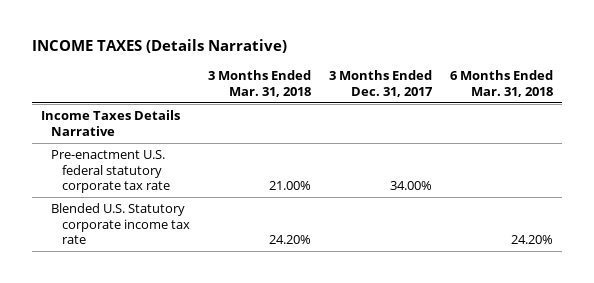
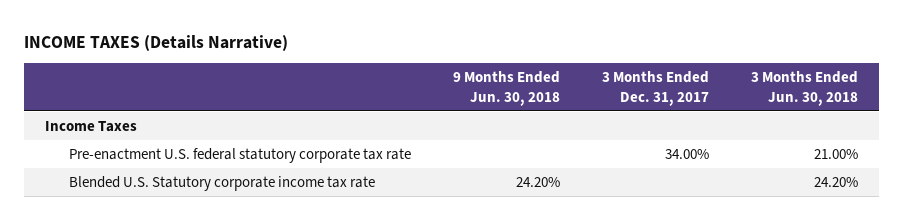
- | 3 Months Ended Mar. 31, 2018 | 3 Months Ended Dec. 31, 2017 | 6 Months Ended Mar. 31, 2018
+ | 9 Months Ended Jun. 30, 2018 | 3 Months Ended Dec. 31, 2017 | 3 Months Ended Jun. 30, 2018
- Income Taxes Details Narrative
+ Income Taxes

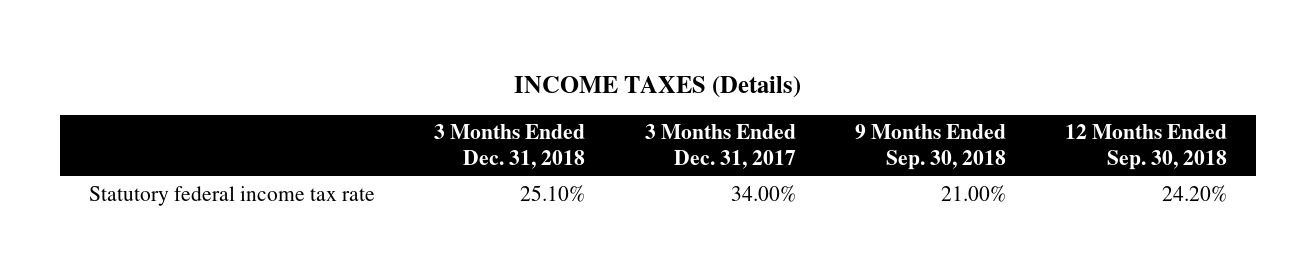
- INCOME TAXES (Details Narrative)
+ INCOME TAXES (Details)
- | 9 Months Ended Jun. 30, 2018 | 3 Months Ended Dec. 31, 2017 | 3 Months Ended Jun. 30, 2018
+ | 3 Months Ended Dec. 31, 2018 | 3 Months Ended Dec. 31, 2017 | 9 Months Ended Sep. 30, 2018 | 12 Months Ended Sep. 30, 2018
- Income Taxes
- Pre-enactment U.S. federal statutory corporate tax rate | | 34.00% | 21.00%
- Blended U.S. Statutory corporate income tax rate | 24.20% | | 24.20%
+ Statutory federal income tax rate | 25.10% | 34.00% | 21.00% | 24.20%

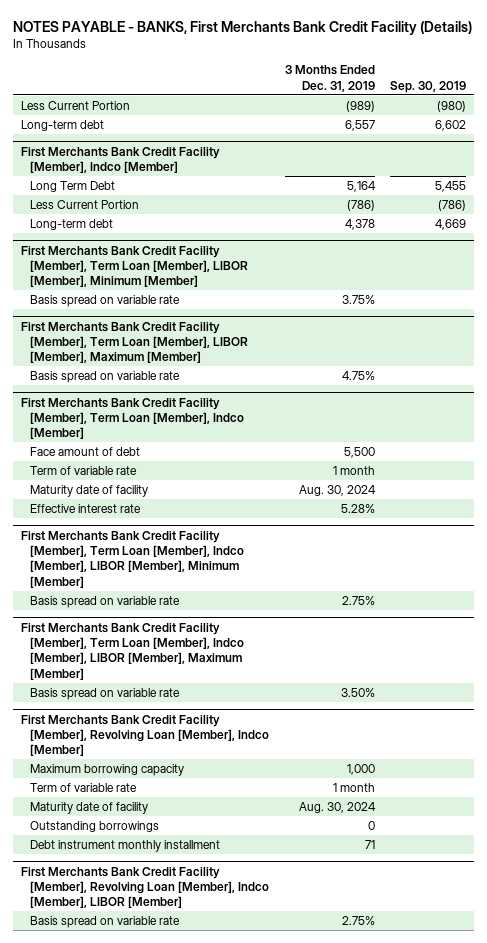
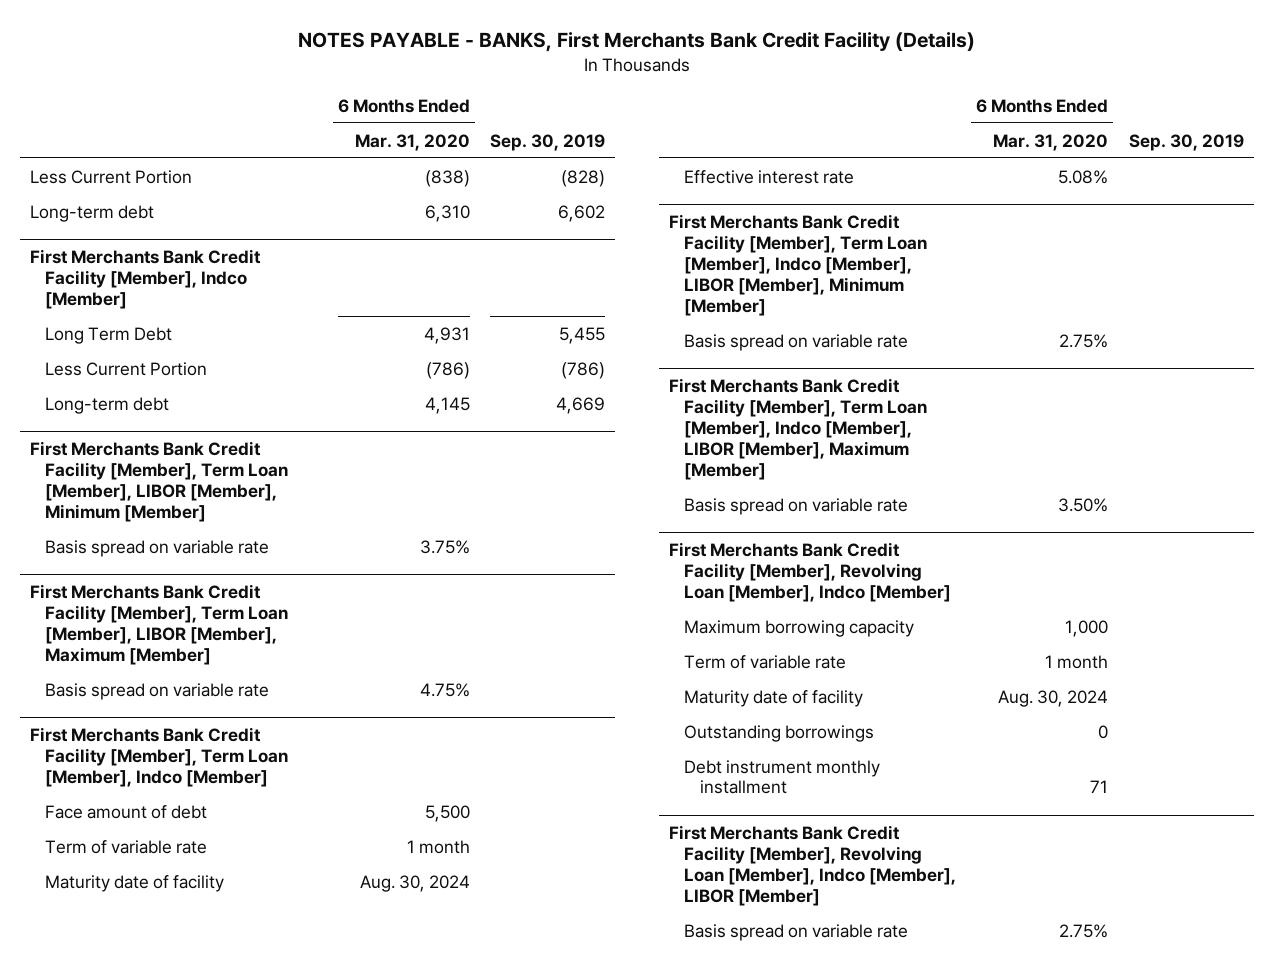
- | 3 Months Ended Dec. 31, 2019 | Sep. 30, 2019
+ | 6 Months Ended Mar. 31, 2020 | Sep. 30, 2019
- Less Current Portion | (989) | (980)
+ Less Current Portion | (838) | (828)

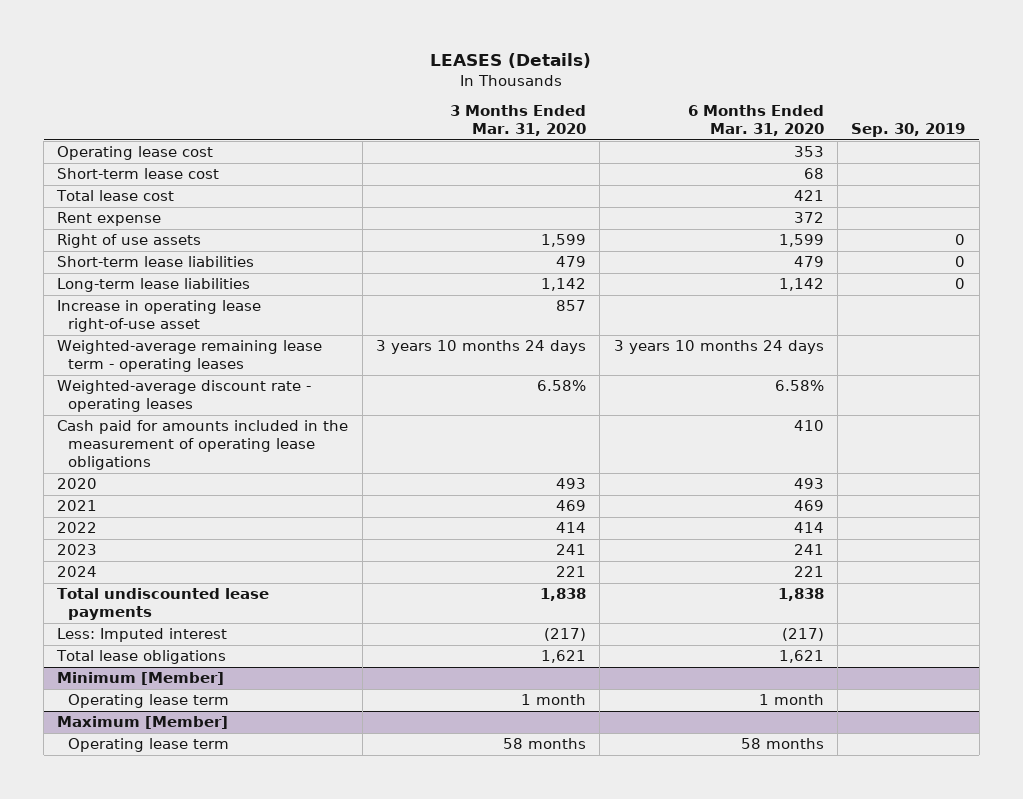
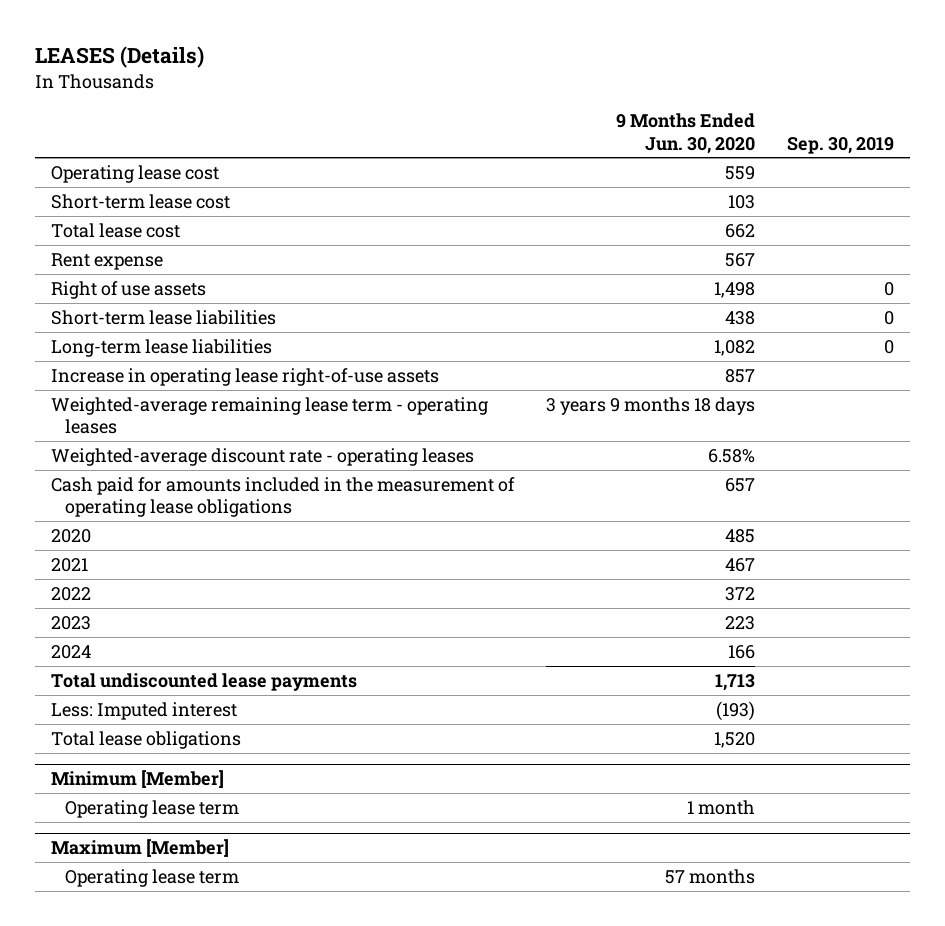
- | 3 Months Ended Mar. 31, 2020 | 6 Months Ended Mar. 31, 2020 | Sep. 30, 2019
+ | 9 Months Ended Jun. 30, 2020 | Sep. 30, 2019
- Increase in operating lease right-of-use asset | 857 | |
+ Increase in operating lease right-of-use assets | 857 |

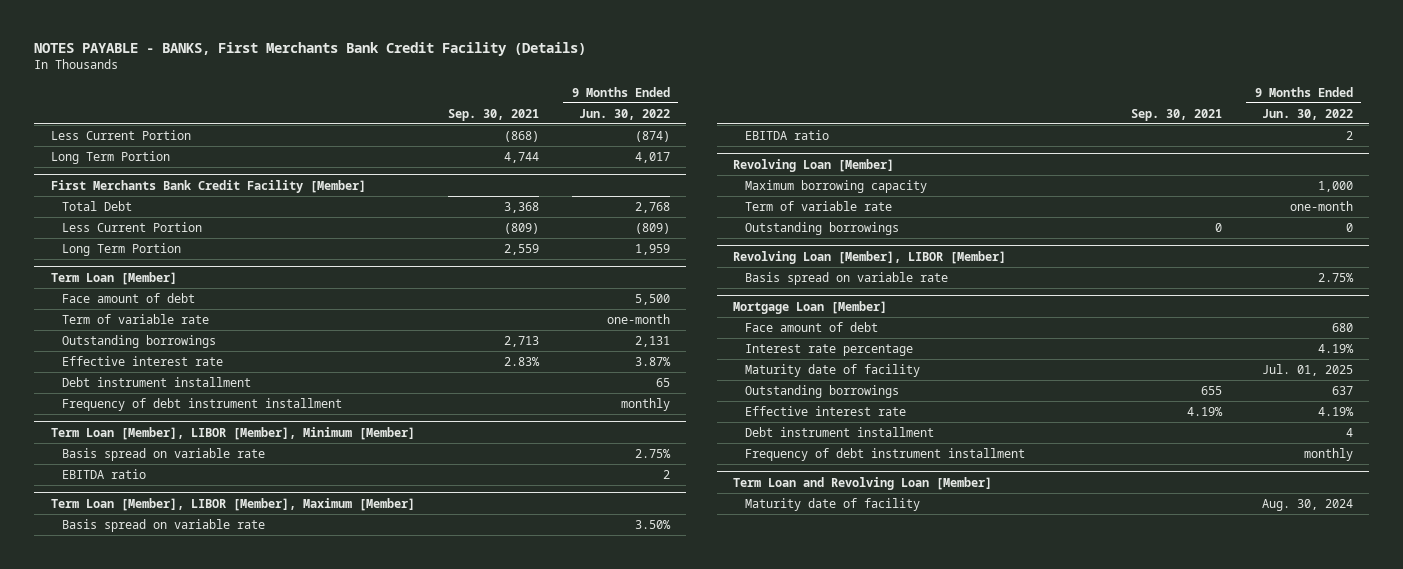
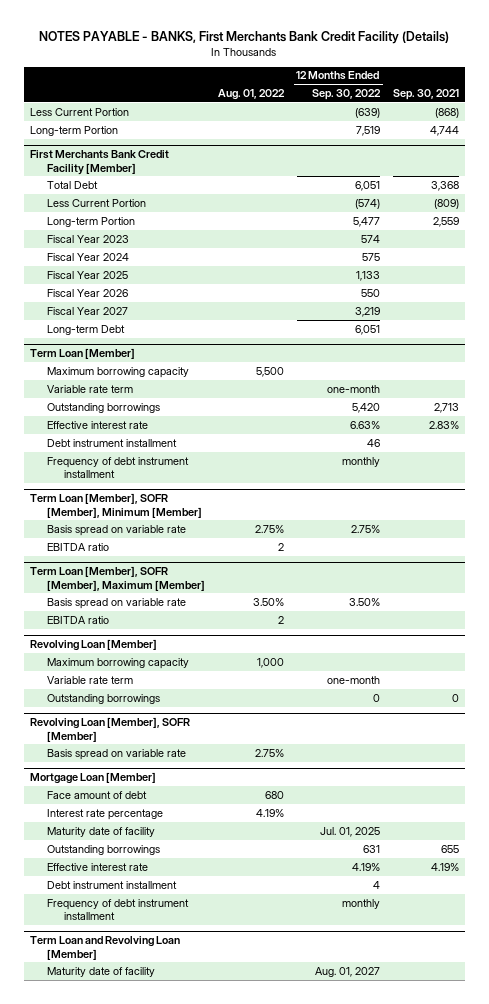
- | Sep. 30, 2021 | 9 Months Ended Jun. 30, 2022
+ | Aug. 01, 2022 | 12 Months Ended Sep. 30, 2022 | Sep. 30, 2021
- Long Term Portion | 4,744 | 4,017
+ Long-term Portion | | 7,519 | 4,744
@ First Merchants Bank Credit Facility [Member]
- Long Term Portion | 2,559 | 1,959
+ Long-term Portion | | 5,477 | 2,559
+ Fiscal Year 2023 | | 574 |
+ Fiscal Year 2024 | | 575 |
+ Fiscal Year 2025 | | 1,133 |
+ Fiscal Year 2026 | | 550 |
+ Fiscal Year 2027 | | 3,219 |
+ Long-term Debt | | 6,051 |
@ Term Loan [Member]
- Face amount of debt | | 5,500
- Term of variable rate | | one-month
+ Maximum borrowing capacity | 5,500 | |
+ Variable rate term | | one-month |
- Term Loan [Member], LIBOR [Member], Minimum [Member]
+ Term Loan [Member], SOFR [Member], Minimum [Member]
- Term Loan [Member], LIBOR [Member], Maximum [Member]
+ Term Loan [Member], SOFR [Member], Maximum [Member]
@ Revolving Loan [Member]
- Term of variable rate | | one-month
+ Variable rate term | | one-month |
- Revolving Loan [Member], LIBOR [Member]
+ Revolving Loan [Member], SOFR [Member]

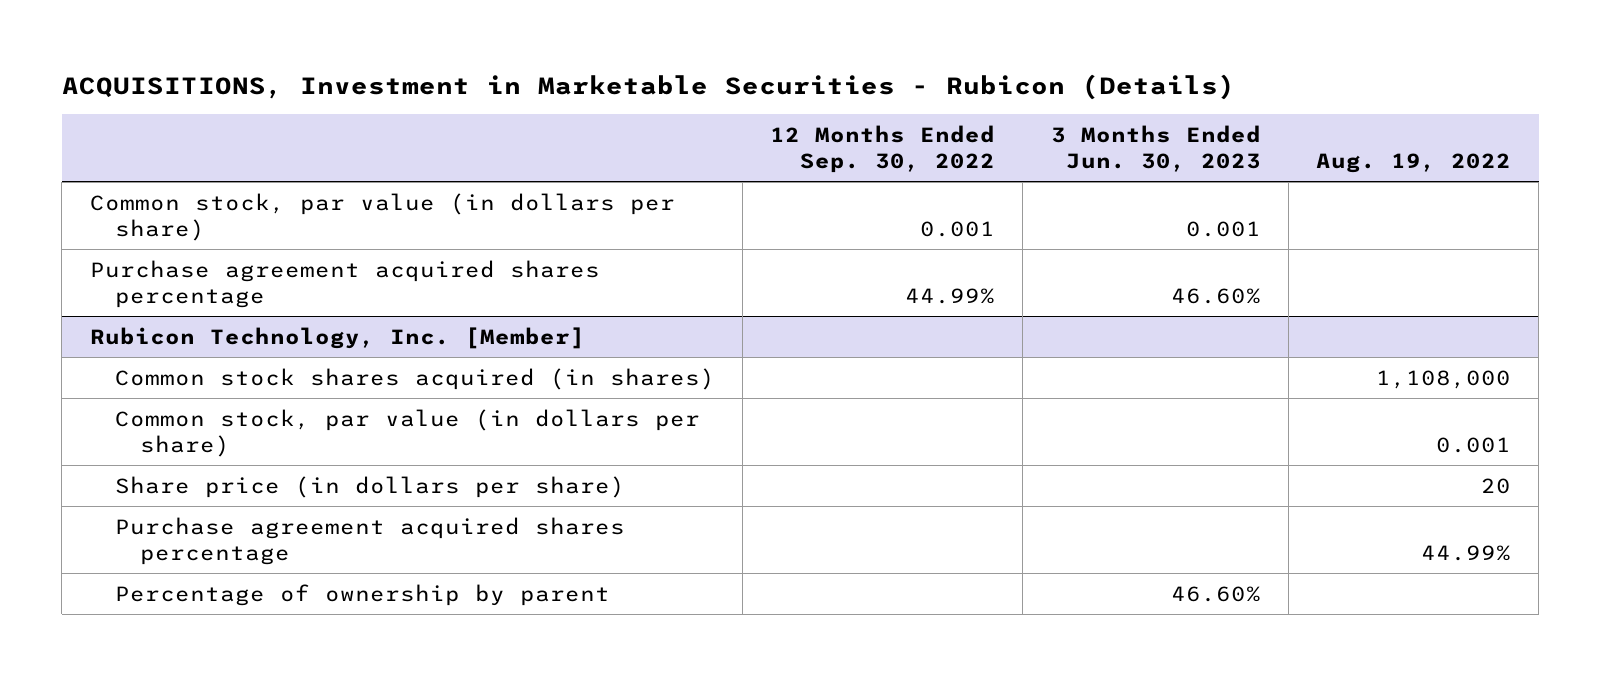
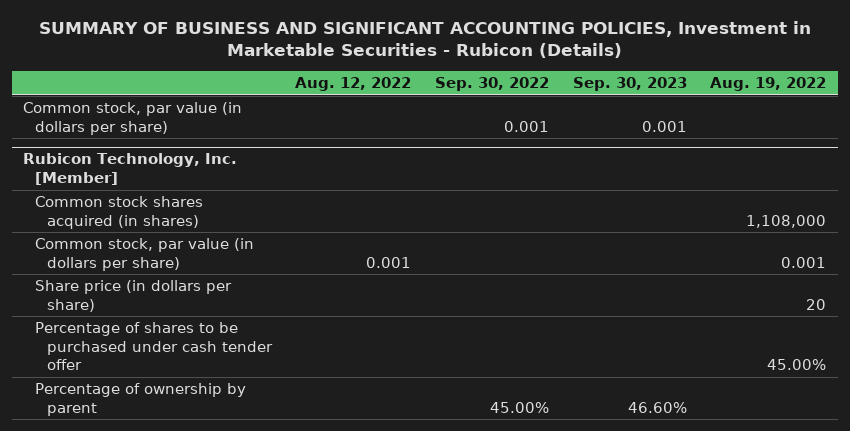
- ACQUISITIONS, Investment in Marketable Securities - Rubicon (Details)
+ SUMMARY OF BUSINESS AND SIGNIFICANT ACCOUNTING POLICIES, Investment in Marketable Securities - Rubicon (Details)
- | 12 Months Ended Sep. 30, 2022 | 3 Months Ended Jun. 30, 2023 | Aug. 19, 2022
+ | Aug. 12, 2022 | Sep. 30, 2022 | Sep. 30, 2023 | Aug. 19, 2022
- Purchase agreement acquired shares percentage | 44.99% | 46.60% |
@ Rubicon Technology, Inc. [Member]
- Purchase agreement acquired shares percentage | | | 44.99%
+ Percentage of shares to be purchased under cash tender offer | | | | 45.00%

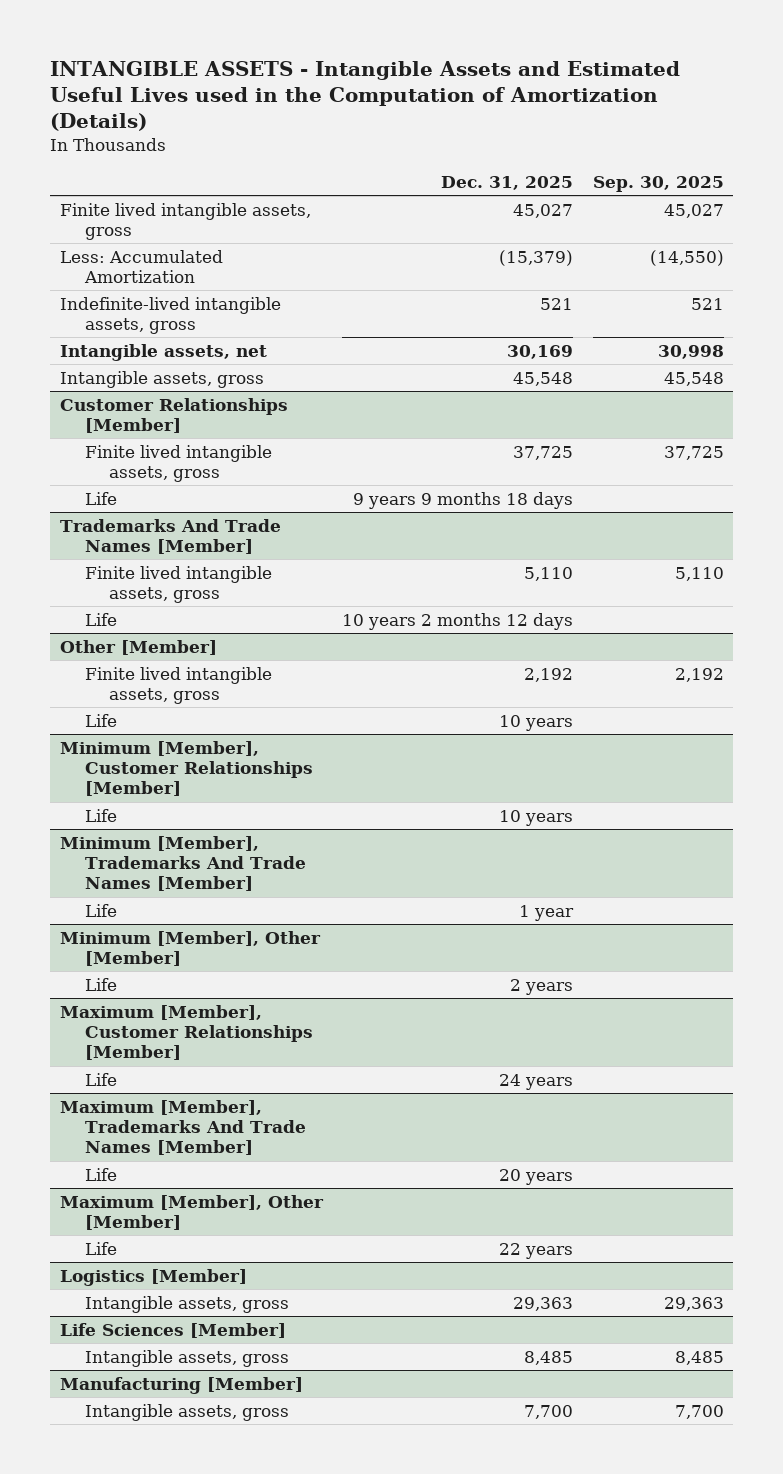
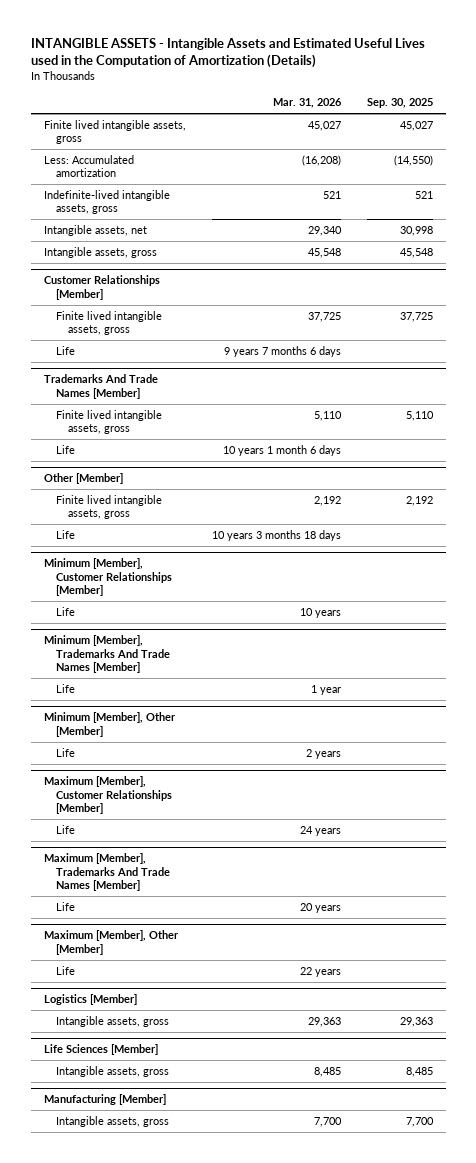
- | Dec. 31, 2025 | Sep. 30, 2025
+ | Mar. 31, 2026 | Sep. 30, 2025
- Less: Accumulated Amortization | (15,379) | (14,550)
+ Less: Accumulated amortization | (16,208) | (14,550)

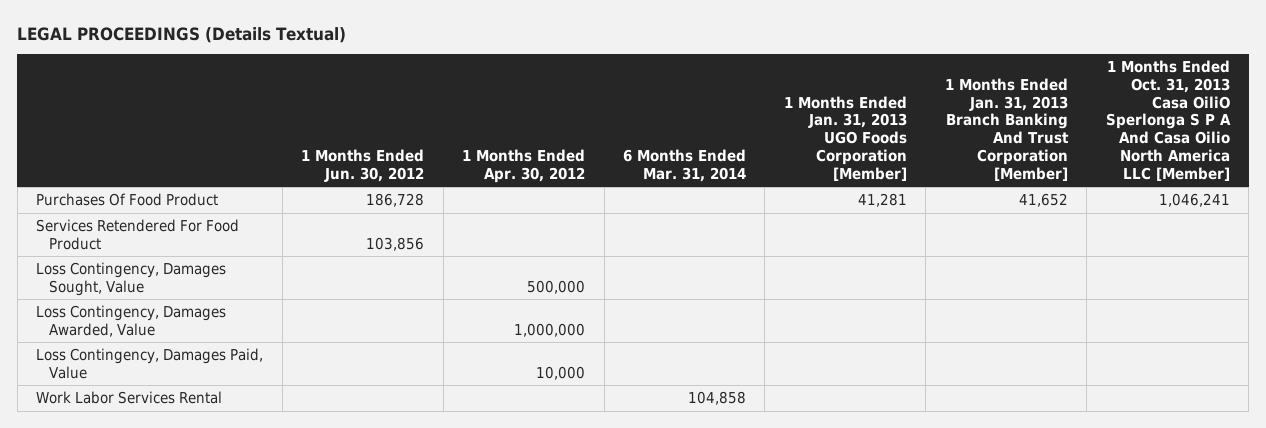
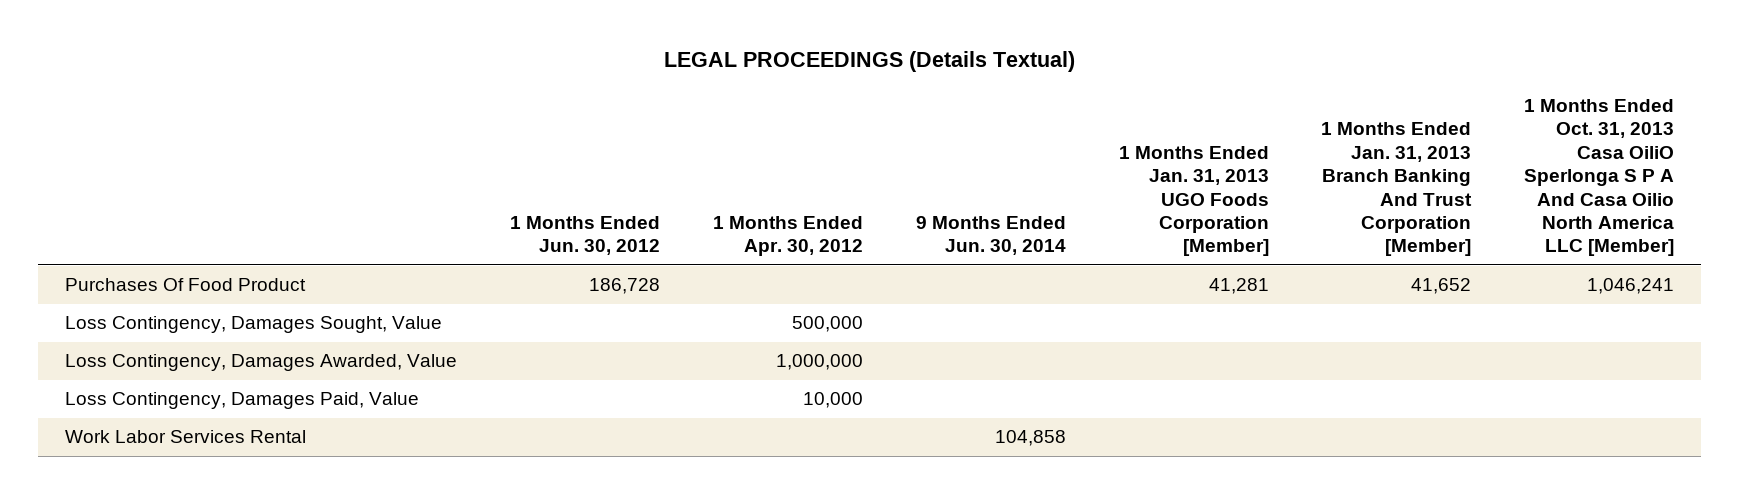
- | 1 Months Ended Jun. 30, 2012 | 1 Months Ended Apr. 30, 2012 | 6 Months Ended Mar. 31, 2014 | 1 Months Ended Jan. 31, 2013 UGO Foods Corporation [Member] | 1 Months Ended Jan. 31, 2013 Branch Banking And Trust Corporation [Member] | 1 Months Ended Oct. 31, 2013 Casa OiliO Sperlonga S P A And Casa Oilio North America LLC [Member]
+ | 1 Months Ended Jun. 30, 2012 | 1 Months Ended Apr. 30, 2012 | 9 Months Ended Jun. 30, 2014 | 1 Months Ended Jan. 31, 2013 UGO Foods Corporation [Member] | 1 Months Ended Jan. 31, 2013 Branch Banking And Trust Corporation [Member] | 1 Months Ended Oct. 31, 2013 Casa OiliO Sperlonga S P A And Casa Oilio North America LLC [Member]
- Services Retendered For Food Product | 103,856 | | | | |

